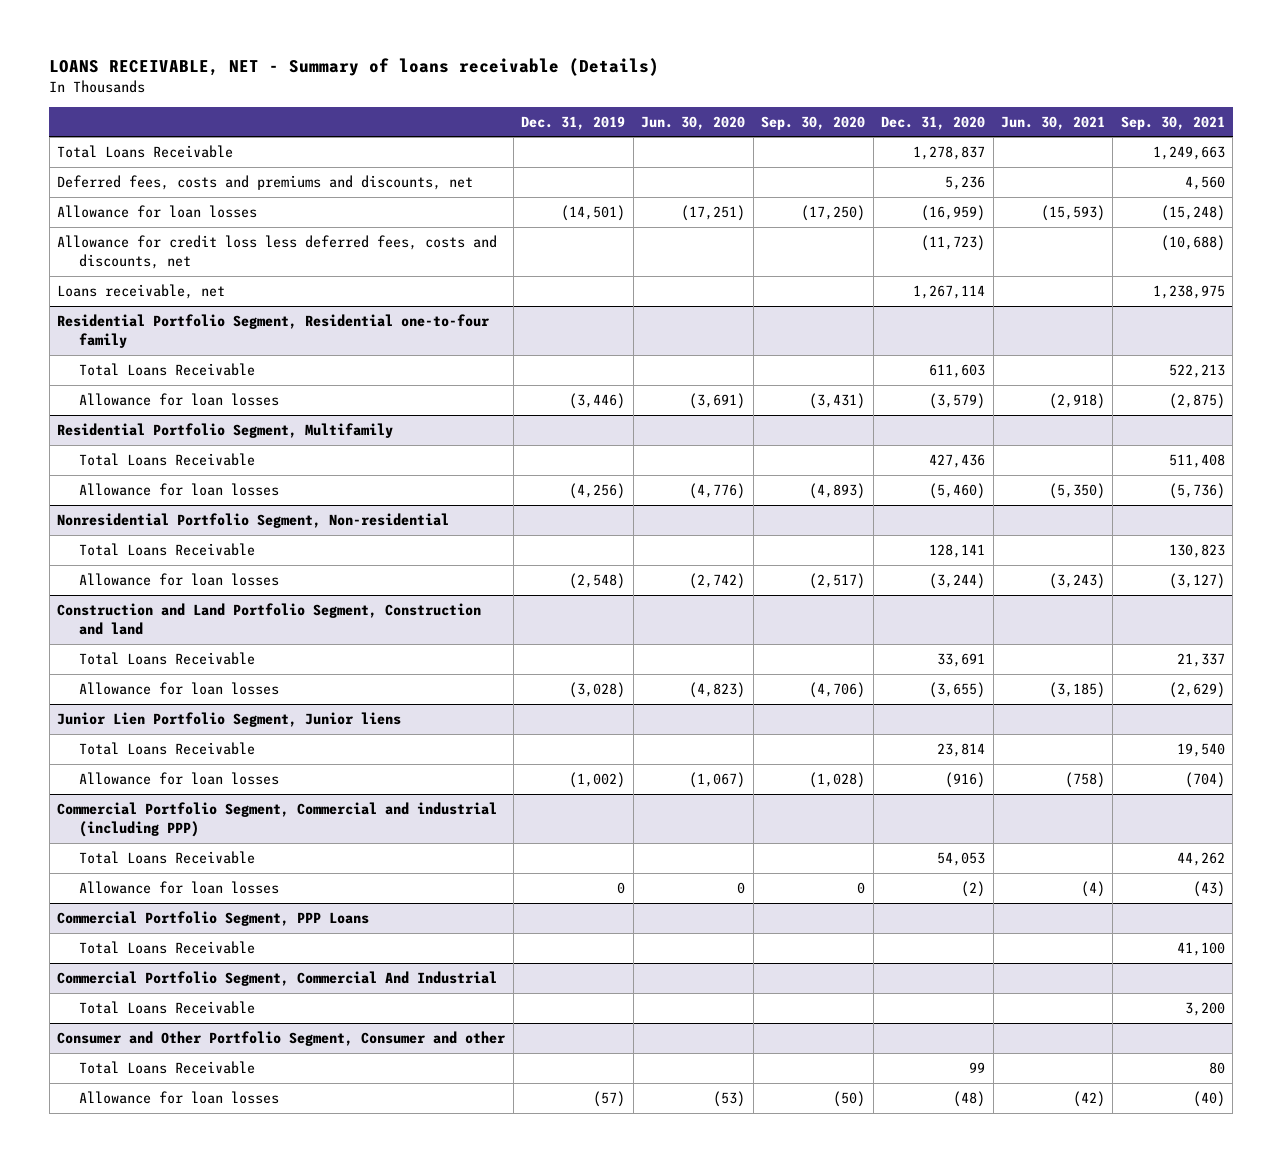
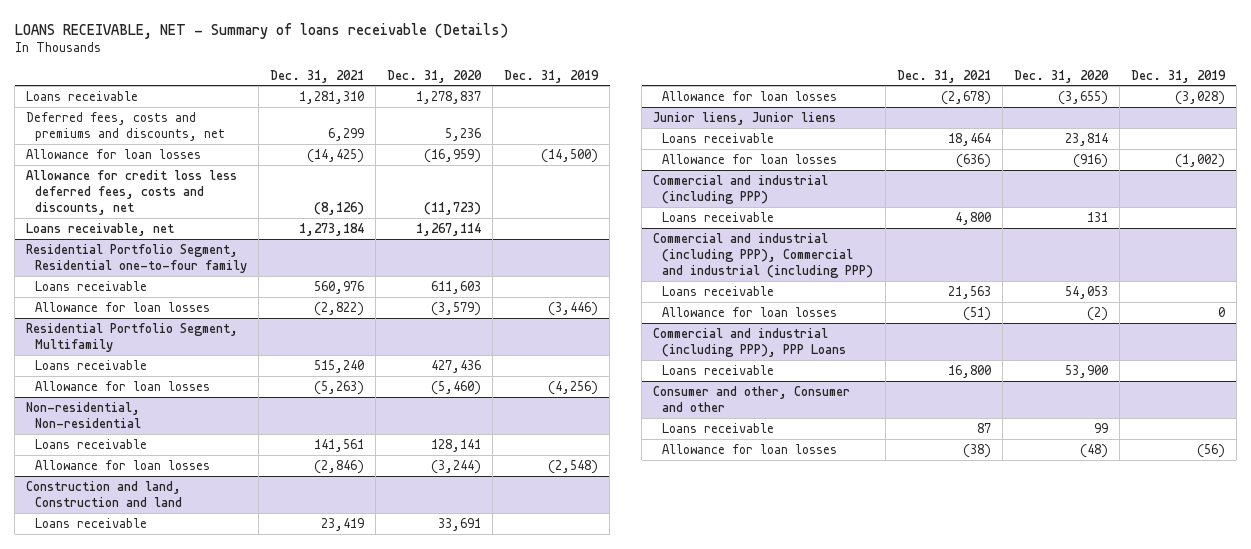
- | Dec. 31, 2019 | Jun. 30, 2020 | Sep. 30, 2020 | Dec. 31, 2020 | Jun. 30, 2021 | Sep. 30, 2021
+ | Dec. 31, 2021 | Dec. 31, 2020 | Dec. 31, 2019
- Total Loans Receivable | | | | 1,278,837 | | 1,249,663
+ Loans receivable | 1,281,310 | 1,278,837 |
- Allowance for loan losses | (14,501) | (17,251) | (17,250) | (16,959) | (15,593) | (15,248)
+ Allowance for loan losses | (14,425) | (16,959) | (14,500)
@ Residential Portfolio Segment, Residential one-to-four family
- Total Loans Receivable | | | | 611,603 | | 522,213
+ Loans receivable | 560,976 | 611,603 |
@ Residential Portfolio Segment, Multifamily
- Total Loans Receivable | | | | 427,436 | | 511,408
+ Loans receivable | 515,240 | 427,436 |
- Nonresidential Portfolio Segment, Non-residential
- Total Loans Receivable | | | | 128,141 | | 130,823
+ Non-residential, Non-residential
+ Loans receivable | 141,561 | 128,141 |
- Construction and Land Portfolio Segment, Construction and land
- Total Loans Receivable | | | | 33,691 | | 21,337
+ Construction and land, Construction and land
+ Loans receivable | 23,419 | 33,691 |
- Junior Lien Portfolio Segment, Junior liens
- Total Loans Receivable | | | | 23,814 | | 19,540
+ Junior liens, Junior liens
+ Loans receivable | 18,464 | 23,814 |
- Commercial Portfolio Segment, Commercial and industrial (including PPP)
- Total Loans Receivable | | | | 54,053 | | 44,262
+ Commercial and industrial (including PPP)
+ Loans receivable | 4,800 | 131 |
+ Commercial and industrial (including PPP), Commercial and industrial (including PPP)
+ Loans receivable | 21,563 | 54,053 |
- Commercial Portfolio Segment, PPP Loans
- Total Loans Receivable | | | | | | 41,100
- Commercial Portfolio Segment, Commercial And Industrial
- Total Loans Receivable | | | | | | 3,200
- Consumer and Other Portfolio Segment, Consumer and other
- Total Loans Receivable | | | | 99 | | 80
- Allowance for loan losses | (57) | (53) | (50) | (48) | (42) | (40)
+ Commercial and industrial (including PPP), PPP Loans
+ Loans receivable | 16,800 | 53,900 |
+ Consumer and other, Consumer and other
+ Loans receivable | 87 | 99 |
+ Allowance for loan losses | (38) | (48) | (56)

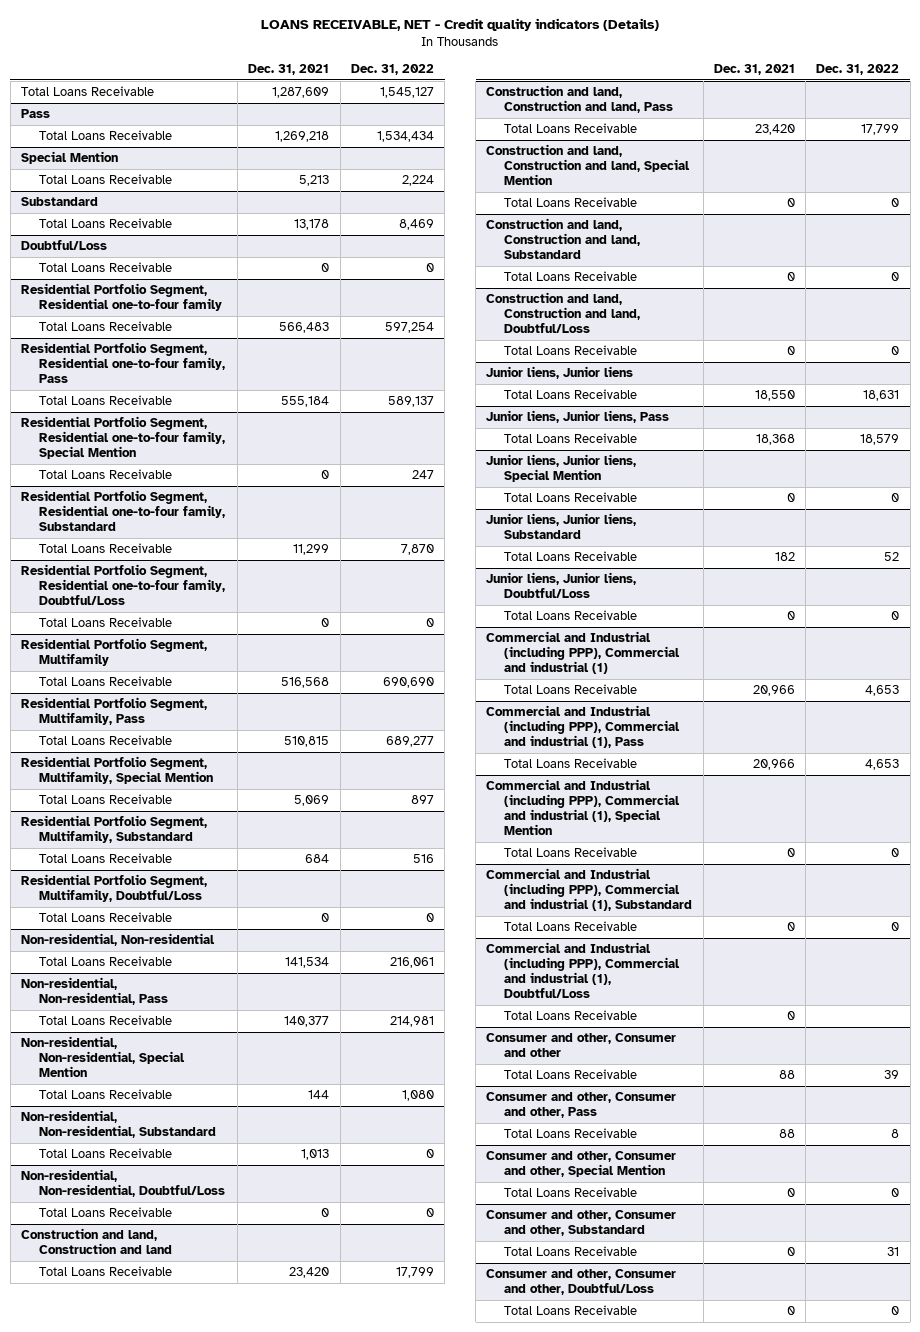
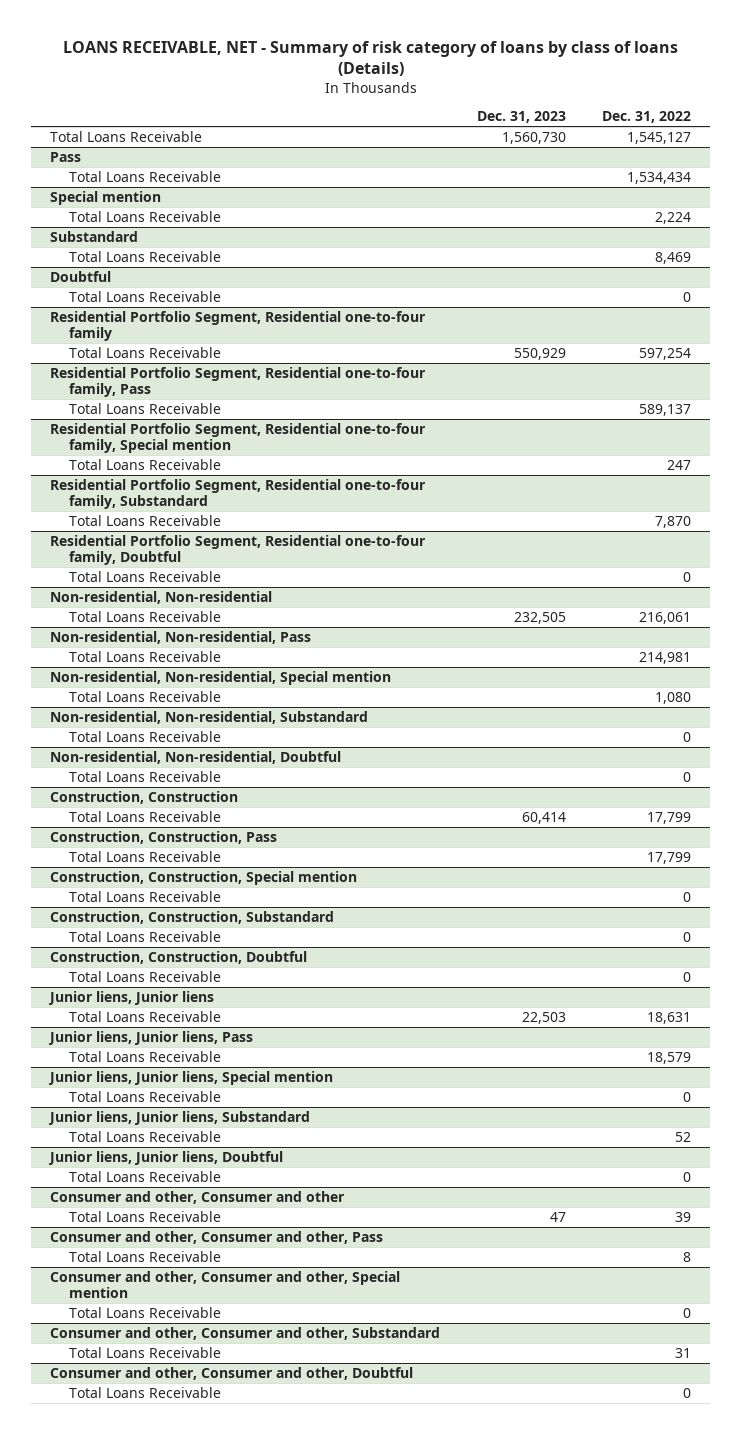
- LOANS RECEIVABLE, NET - Credit quality indicators (Details)
+ LOANS RECEIVABLE, NET - Summary of risk category of loans by class of loans (Details)
- | Dec. 31, 2021 | Dec. 31, 2022
+ | Dec. 31, 2023 | Dec. 31, 2022
- Special Mention
+ Special mention
- Doubtful/Loss
+ Doubtful
- Residential Portfolio Segment, Residential one-to-four family, Special Mention
+ Residential Portfolio Segment, Residential one-to-four family, Special mention
- Residential Portfolio Segment, Residential one-to-four family, Doubtful/Loss
- Total Loans Receivable | 0 | 0
- Residential Portfolio Segment, Multifamily
- Total Loans Receivable | 516,568 | 690,690
- Residential Portfolio Segment, Multifamily, Pass
- Total Loans Receivable | 510,815 | 689,277
- Residential Portfolio Segment, Multifamily, Special Mention
- Total Loans Receivable | 5,069 | 897
- Residential Portfolio Segment, Multifamily, Substandard
- Total Loans Receivable | 684 | 516
- Residential Portfolio Segment, Multifamily, Doubtful/Loss
+ Residential Portfolio Segment, Residential one-to-four family, Doubtful
- Non-residential, Non-residential, Special Mention
+ Non-residential, Non-residential, Special mention
- Non-residential, Non-residential, Doubtful/Loss
+ Non-residential, Non-residential, Doubtful
- Construction and land, Construction and land
+ Construction, Construction
- Construction and land, Construction and land, Pass
+ Construction, Construction, Pass
- Construction and land, Construction and land, Special Mention
+ Construction, Construction, Special mention
- Construction and land, Construction and land, Substandard
+ Construction, Construction, Substandard
- Construction and land, Construction and land, Doubtful/Loss
+ Construction, Construction, Doubtful
- Junior liens, Junior liens, Special Mention
+ Junior liens, Junior liens, Special mention
- Junior liens, Junior liens, Doubtful/Loss
- Total Loans Receivable | 0 | 0
- Commercial and Industrial (including PPP), Commercial and industrial (1)
- Total Loans Receivable | 20,966 | 4,653
- Commercial and Industrial (including PPP), Commercial and industrial (1), Pass
- Total Loans Receivable | 20,966 | 4,653
- Commercial and Industrial (including PPP), Commercial and industrial (1), Special Mention
- Total Loans Receivable | 0 | 0
- Commercial and Industrial (including PPP), Commercial and industrial (1), Substandard
+ Junior liens, Junior liens, Doubtful
- Commercial and Industrial (including PPP), Commercial and industrial (1), Doubtful/Loss
- Total Loans Receivable | 0 |
- Consumer and other, Consumer and other, Special Mention
+ Consumer and other, Consumer and other, Special mention
- Consumer and other, Consumer and other, Doubtful/Loss
+ Consumer and other, Consumer and other, Doubtful

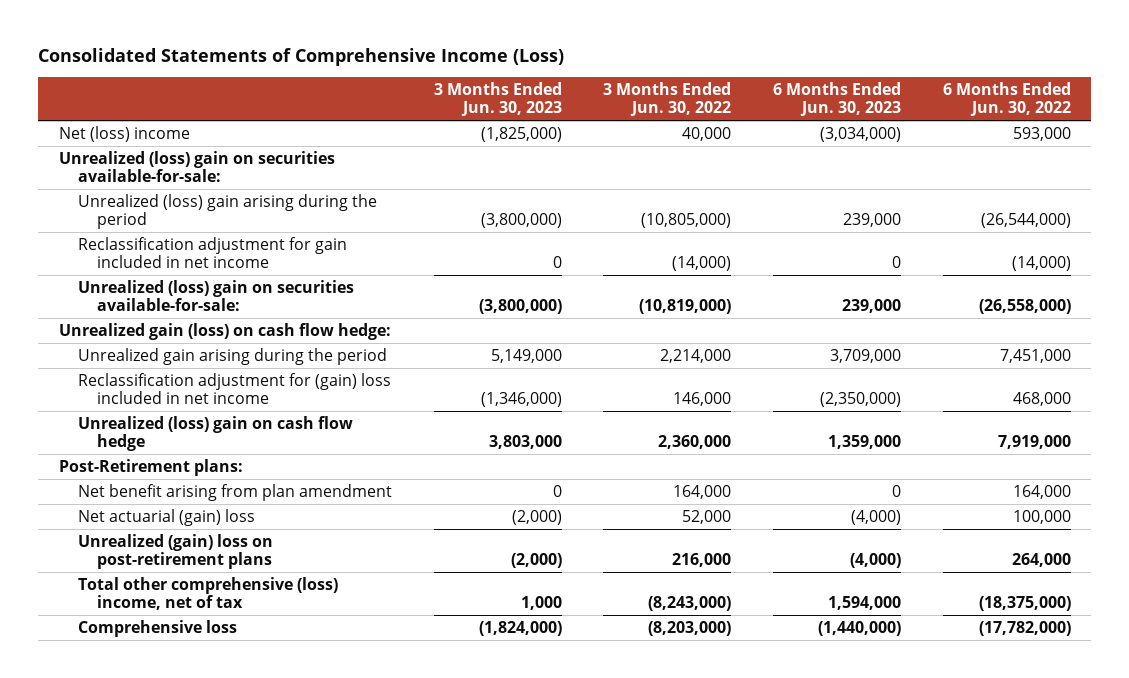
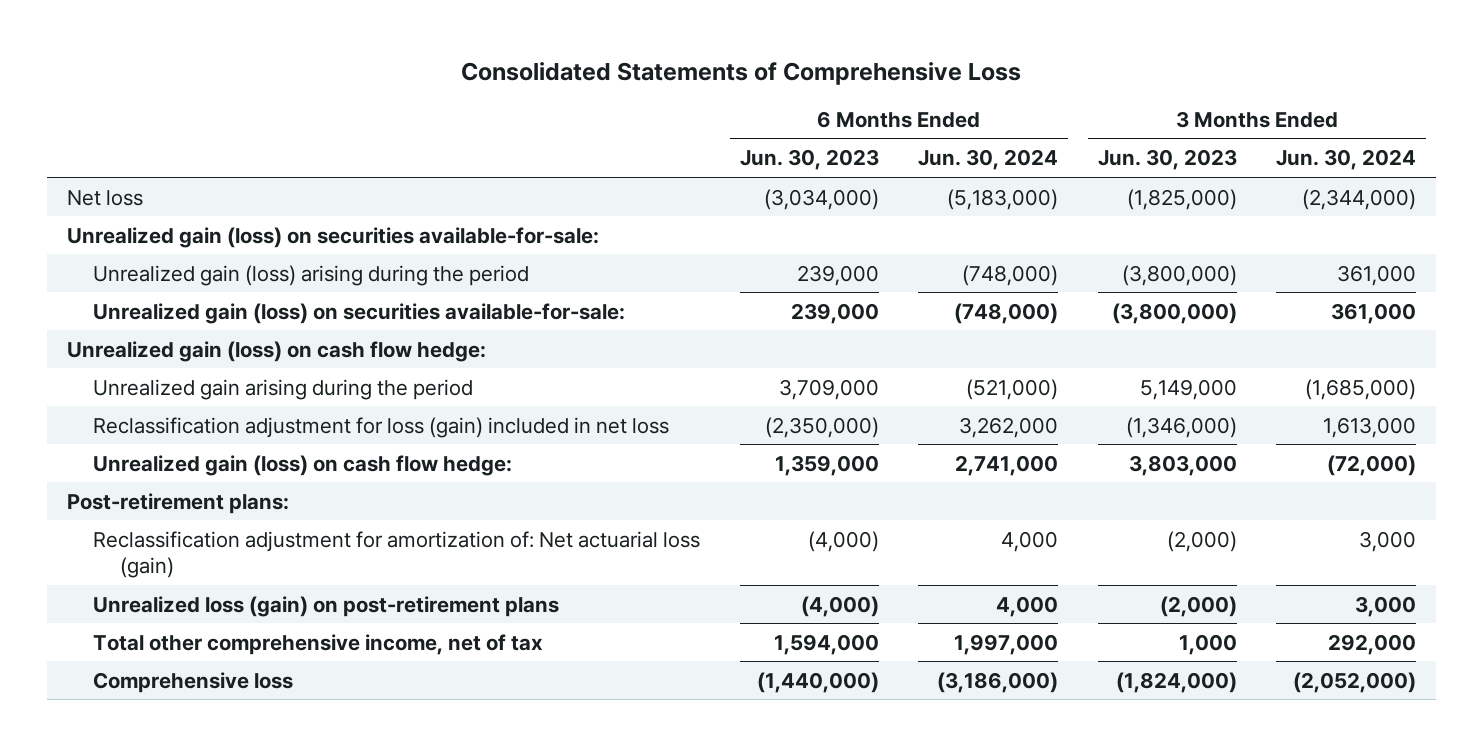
- Consolidated Statements of Comprehensive Income (Loss)
+ Consolidated Statements of Comprehensive Loss
- | 3 Months Ended Jun. 30, 2023 | 3 Months Ended Jun. 30, 2022 | 6 Months Ended Jun. 30, 2023 | 6 Months Ended Jun. 30, 2022
+ | 6 Months Ended Jun. 30, 2023 | 6 Months Ended Jun. 30, 2024 | 3 Months Ended Jun. 30, 2023 | 3 Months Ended Jun. 30, 2024
- Net (loss) income | (1,825,000) | 40,000 | (3,034,000) | 593,000
- Unrealized (loss) gain on securities available-for-sale:
- Unrealized (loss) gain arising during the period | (3,800,000) | (10,805,000) | 239,000 | (26,544,000)
- Reclassification adjustment for gain included in net income | 0 | (14,000) | 0 | (14,000)
- Unrealized (loss) gain on securities available-for-sale: | (3,800,000) | (10,819,000) | 239,000 | (26,558,000)
+ Net loss | (3,034,000) | (5,183,000) | (1,825,000) | (2,344,000)
+ Unrealized gain (loss) on securities available-for-sale:
+ Unrealized gain (loss) arising during the period | 239,000 | (748,000) | (3,800,000) | 361,000
+ Unrealized gain (loss) on securities available-for-sale: | 239,000 | (748,000) | (3,800,000) | 361,000
- Reclassification adjustment for (gain) loss included in net income | (1,346,000) | 146,000 | (2,350,000) | 468,000
- Unrealized (loss) gain on cash flow hedge | 3,803,000 | 2,360,000 | 1,359,000 | 7,919,000
- Post-Retirement plans:
- Net benefit arising from plan amendment | 0 | 164,000 | 0 | 164,000
- Net actuarial (gain) loss | (2,000) | 52,000 | (4,000) | 100,000
- Unrealized (gain) loss on post-retirement plans | (2,000) | 216,000 | (4,000) | 264,000
- Total other comprehensive (loss) income, net of tax | 1,000 | (8,243,000) | 1,594,000 | (18,375,000)
+ Reclassification adjustment for loss (gain) included in net loss | (2,350,000) | 3,262,000 | (1,346,000) | 1,613,000
+ Unrealized gain (loss) on cash flow hedge: | 1,359,000 | 2,741,000 | 3,803,000 | (72,000)
+ Post-retirement plans:
+ Reclassification adjustment for amortization of: Net actuarial loss (gain) | (4,000) | 4,000 | (2,000) | 3,000
+ Unrealized loss (gain) on post-retirement plans | (4,000) | 4,000 | (2,000) | 3,000
+ Total other comprehensive income, net of tax | 1,594,000 | 1,997,000 | 1,000 | 292,000

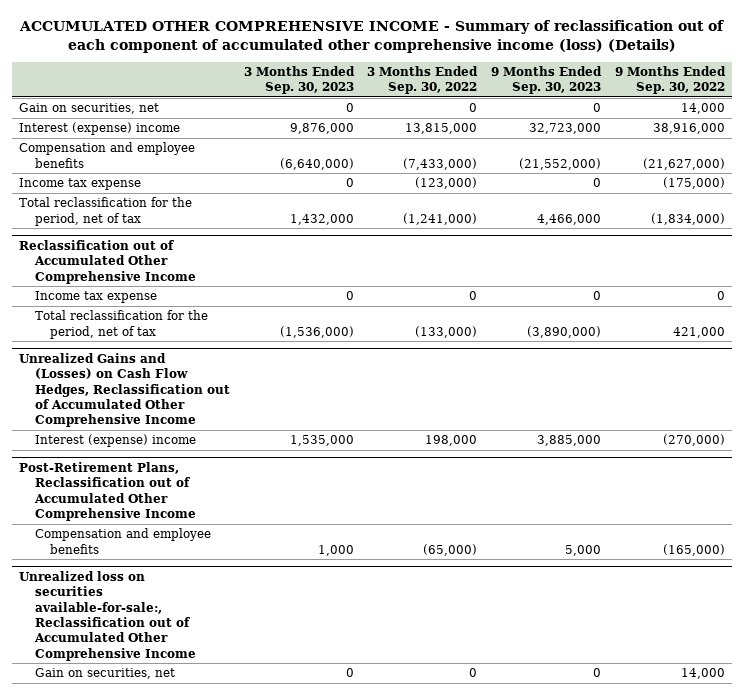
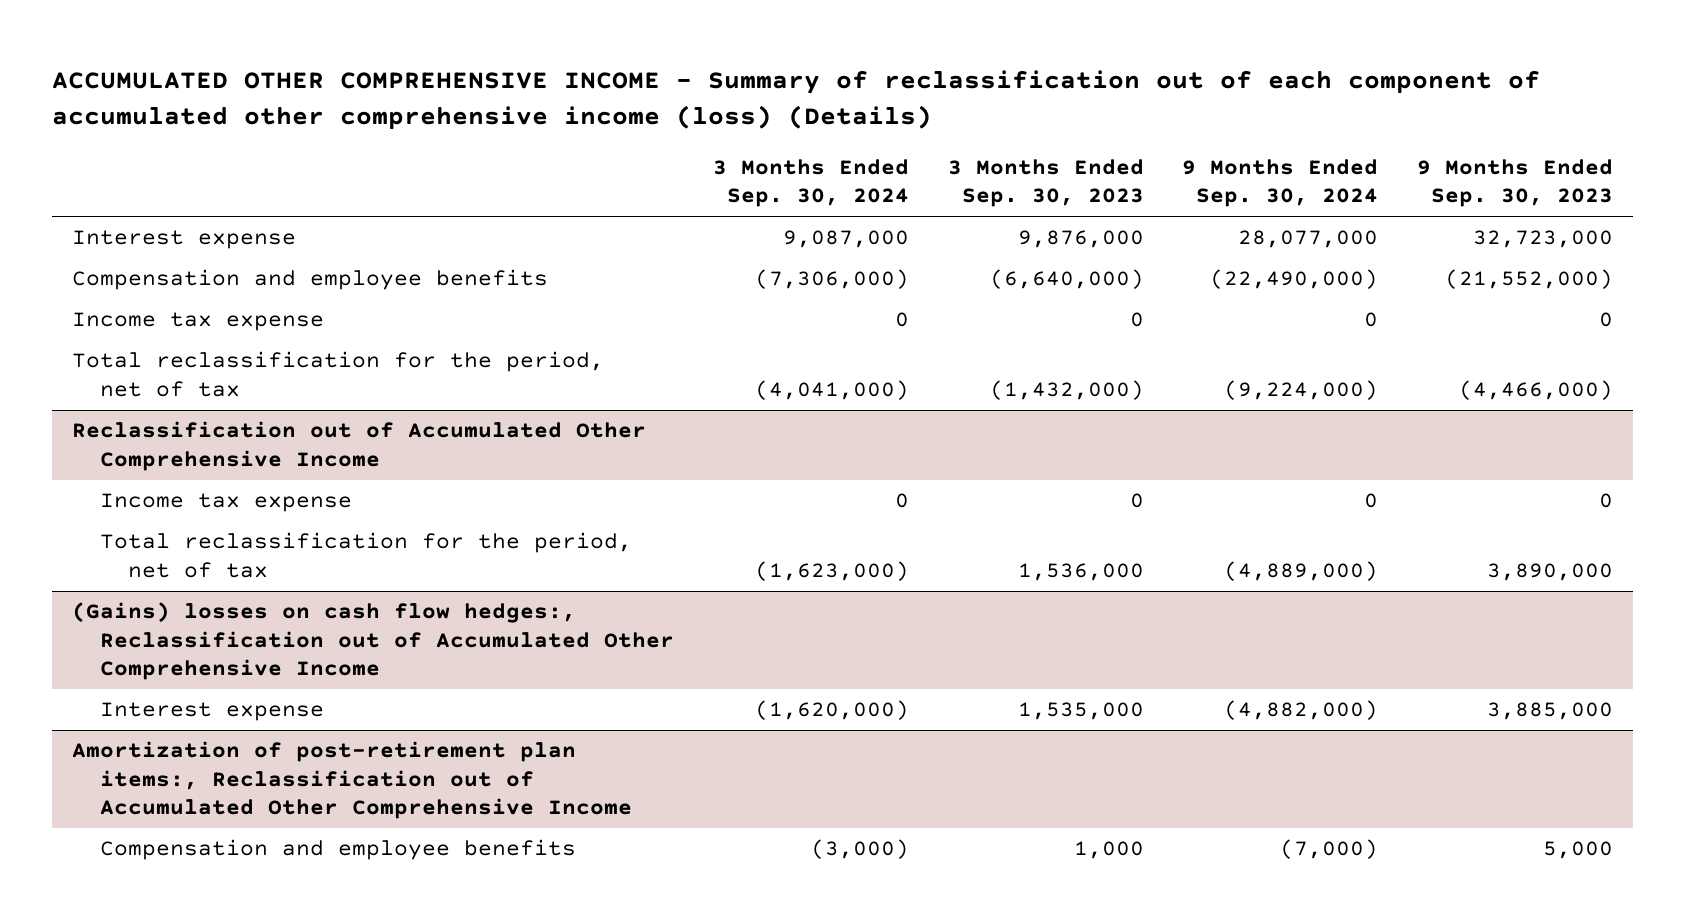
- | 3 Months Ended Sep. 30, 2023 | 3 Months Ended Sep. 30, 2022 | 9 Months Ended Sep. 30, 2023 | 9 Months Ended Sep. 30, 2022
+ | 3 Months Ended Sep. 30, 2024 | 3 Months Ended Sep. 30, 2023 | 9 Months Ended Sep. 30, 2024 | 9 Months Ended Sep. 30, 2023
- Gain on securities, net | 0 | 0 | 0 | 14,000
- Interest (expense) income | 9,876,000 | 13,815,000 | 32,723,000 | 38,916,000
+ Interest expense | 9,087,000 | 9,876,000 | 28,077,000 | 32,723,000
- Total reclassification for the period, net of tax | 1,432,000 | (1,241,000) | 4,466,000 | (1,834,000)
+ Total reclassification for the period, net of tax | (4,041,000) | (1,432,000) | (9,224,000) | (4,466,000)
@ Reclassification out of Accumulated Other Comprehensive Income
- Total reclassification for the period, net of tax | (1,536,000) | (133,000) | (3,890,000) | 421,000
- Unrealized Gains and (Losses) on Cash Flow Hedges, Reclassification out of Accumulated Other Comprehensive Income
- Interest (expense) income | 1,535,000 | 198,000 | 3,885,000 | (270,000)
- Post-Retirement Plans, Reclassification out of Accumulated Other Comprehensive Income
@ Reclassification out of Accumulated Other Comprehensive Income
+ Total reclassification for the period, net of tax | (1,623,000) | 1,536,000 | (4,889,000) | 3,890,000
+ (Gains) losses on cash flow hedges:, Reclassification out of Accumulated Other Comprehensive Income
+ Interest expense | (1,620,000) | 1,535,000 | (4,882,000) | 3,885,000
+ Amortization of post-retirement plan items:, Reclassification out of Accumulated Other Comprehensive Income
- Unrealized loss on securities available-for-sale:, Reclassification out of Accumulated Other Comprehensive Income
- Gain on securities, net | 0 | 0 | 0 | 14,000

